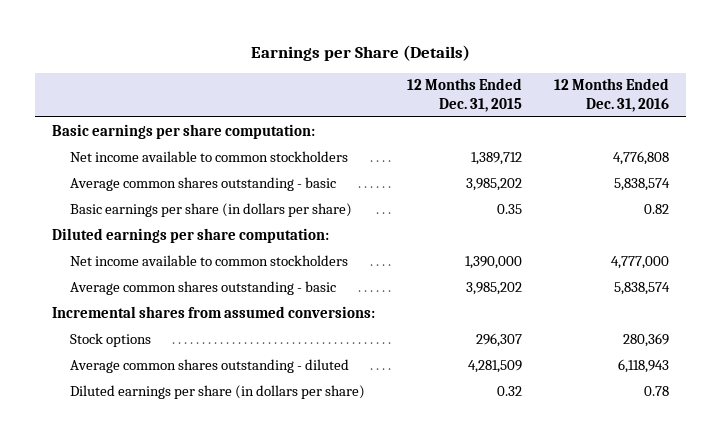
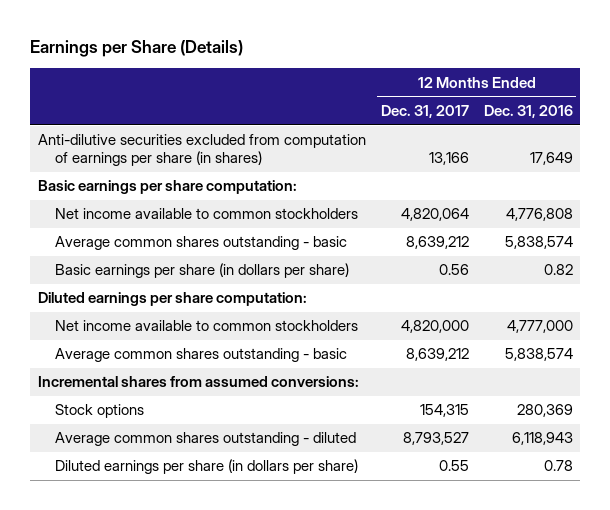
- | 12 Months Ended Dec. 31, 2015 | 12 Months Ended Dec. 31, 2016
+ | 12 Months Ended Dec. 31, 2017 | 12 Months Ended Dec. 31, 2016
+ Anti-dilutive securities excluded from computation of earnings per share (in shares) | 13,166 | 17,649

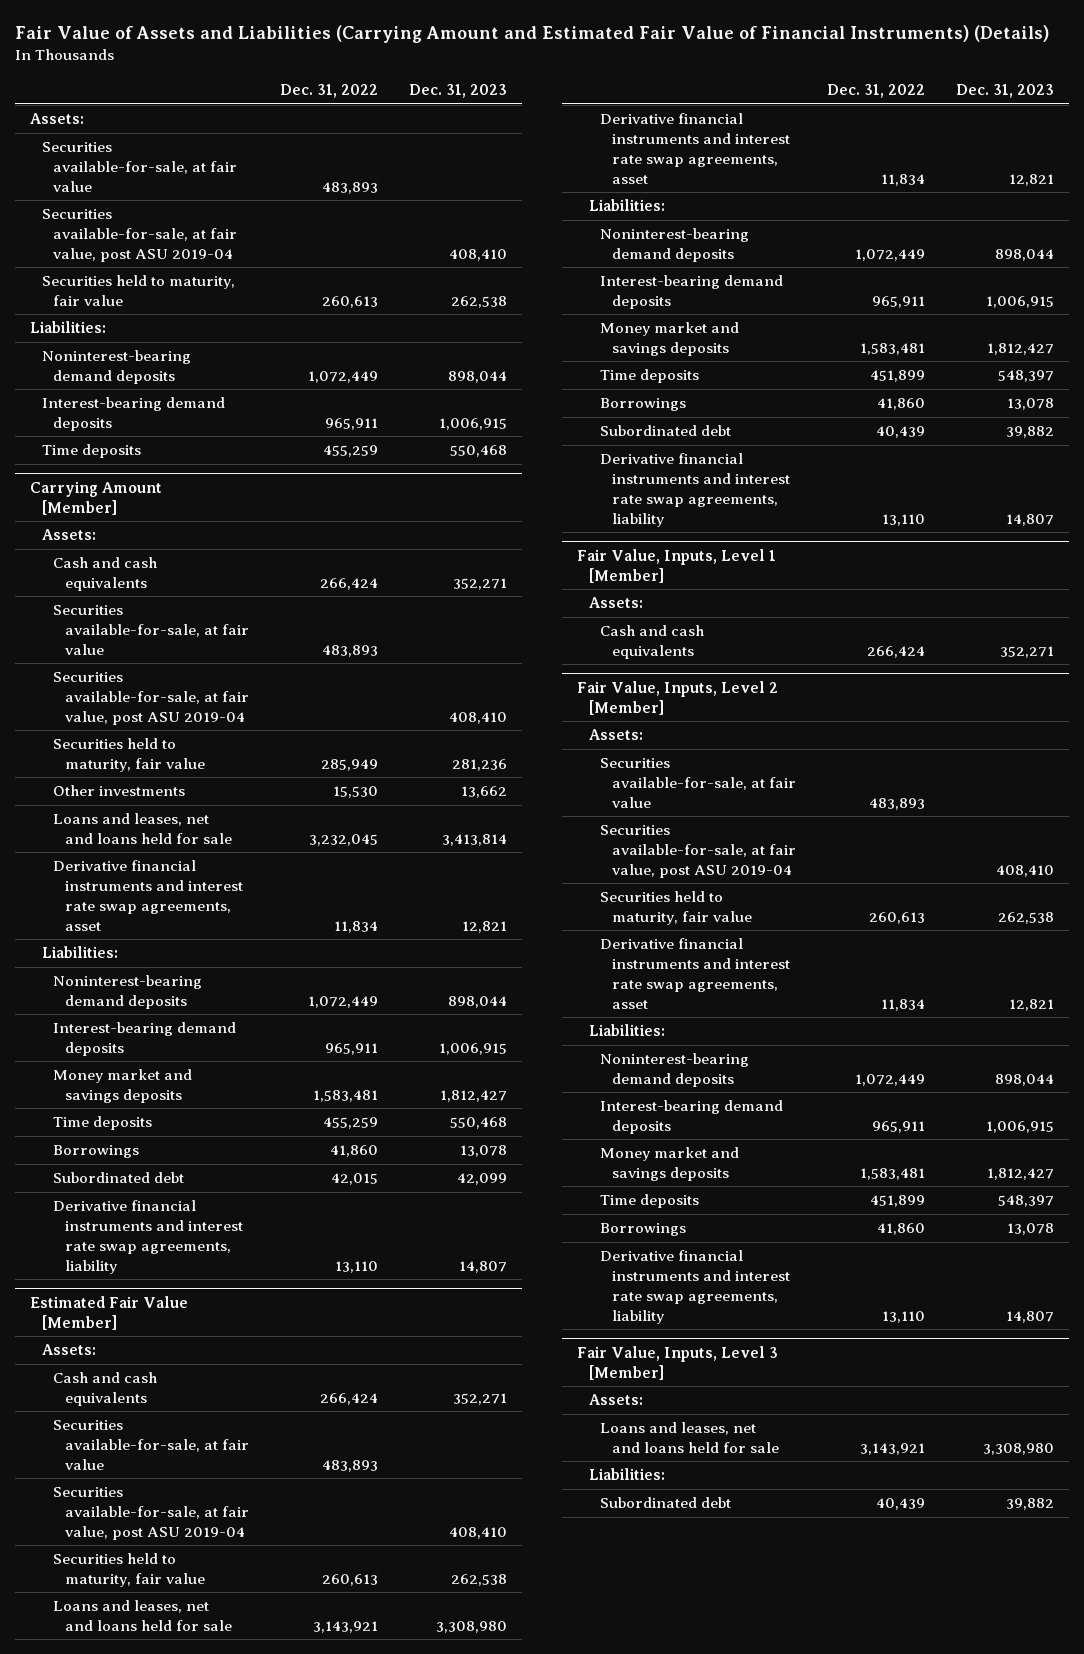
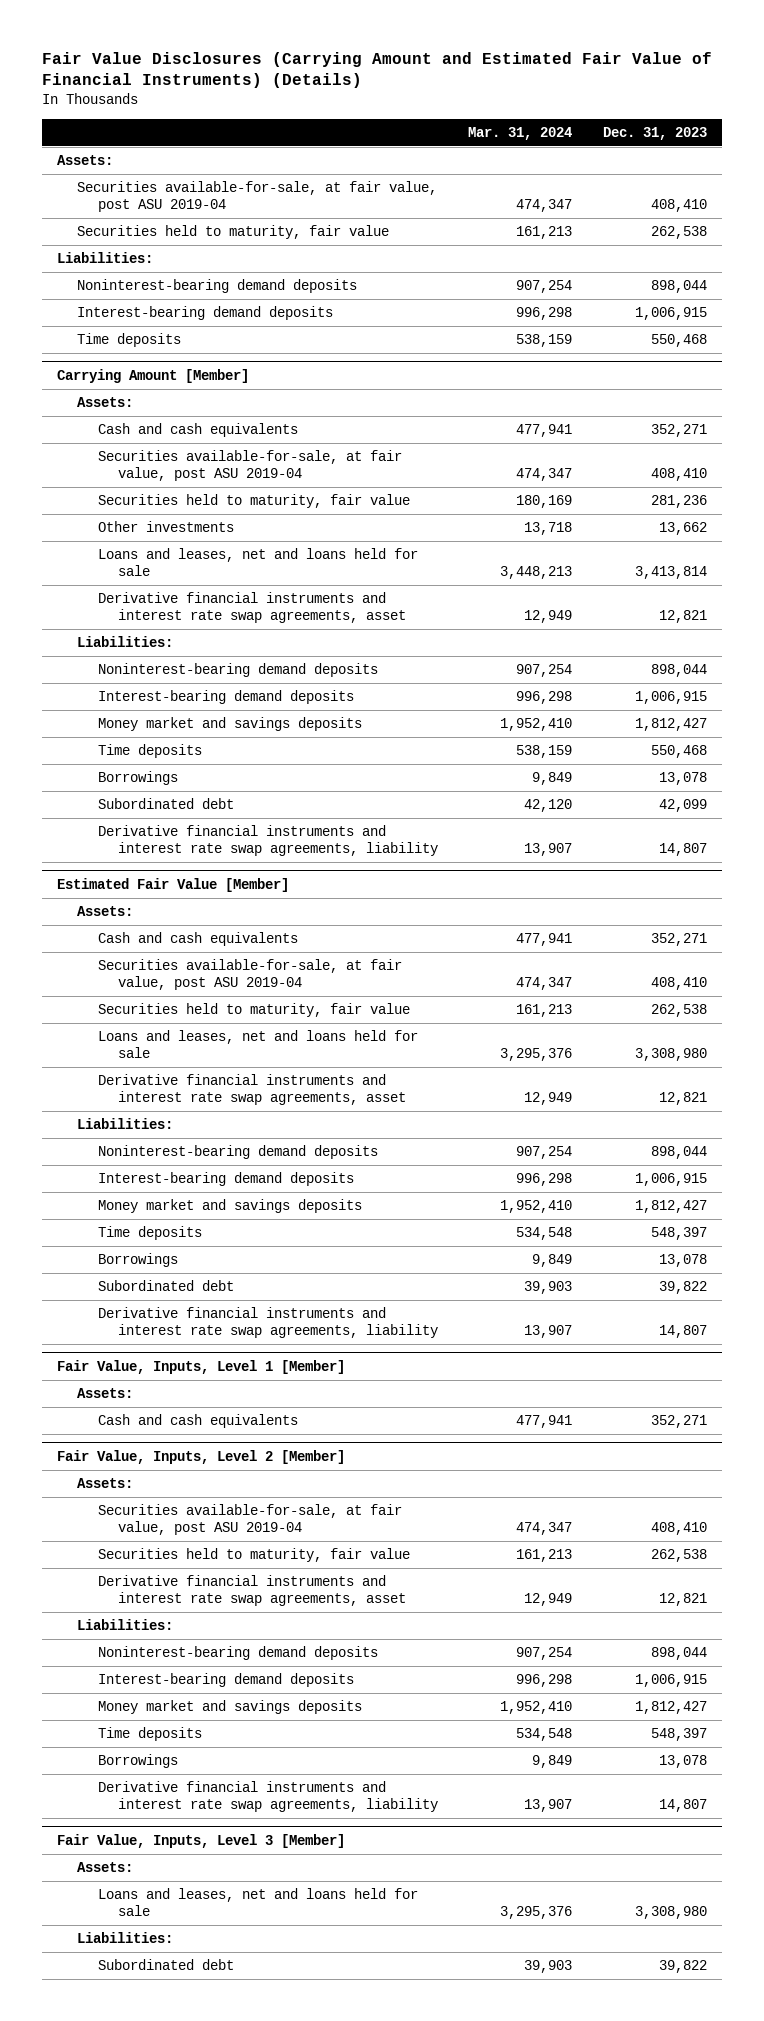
- Fair Value of Assets and Liabilities (Carrying Amount and Estimated Fair Value of Financial Instruments) (Details)
+ Fair Value Disclosures (Carrying Amount and Estimated Fair Value of Financial Instruments) (Details)
- | Dec. 31, 2022 | Dec. 31, 2023
+ | Mar. 31, 2024 | Dec. 31, 2023
- Securities available-for-sale, at fair value | 483,893 |
@ Carrying Amount [Member]
- Securities available-for-sale, at fair value | 483,893 |
@ Estimated Fair Value [Member]
- Securities available-for-sale, at fair value | 483,893 |
- Subordinated debt | 40,439 | 39,882
+ Subordinated debt | 39,903 | 39,822
@ Fair Value, Inputs, Level 2 [Member]
- Securities available-for-sale, at fair value | 483,893 |
@ Fair Value, Inputs, Level 3 [Member]
- Subordinated debt | 40,439 | 39,882
+ Subordinated debt | 39,903 | 39,822

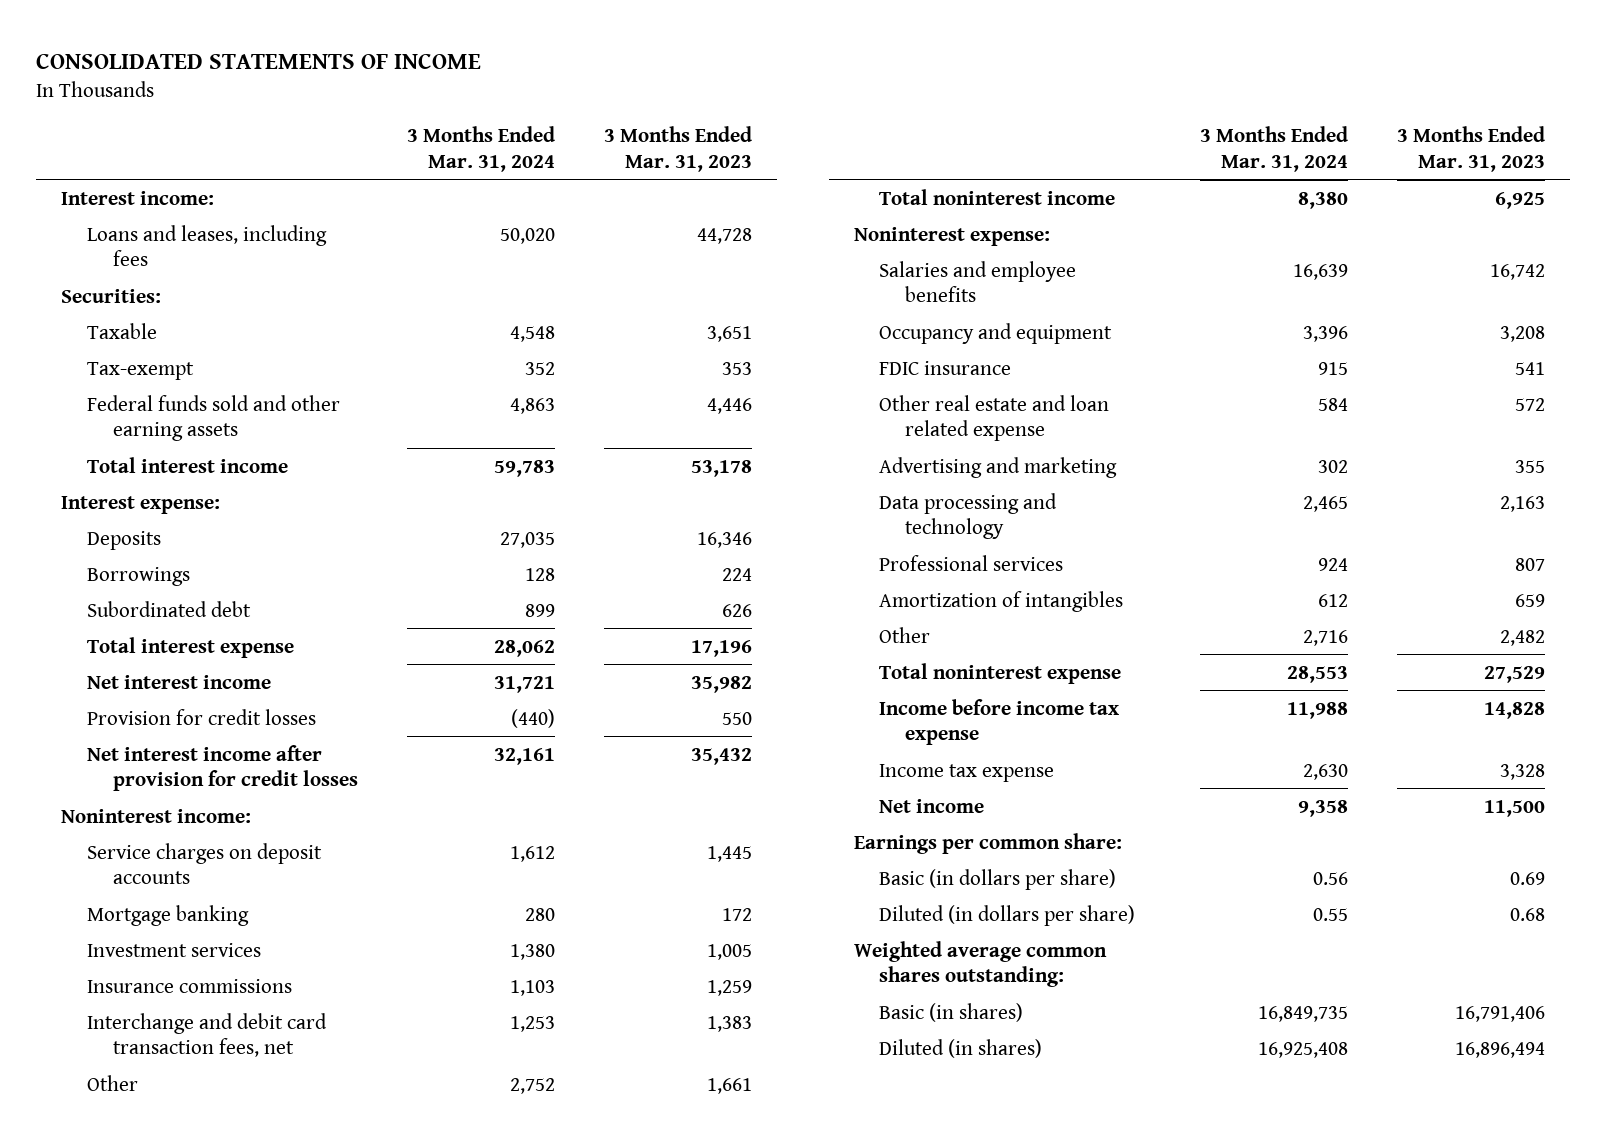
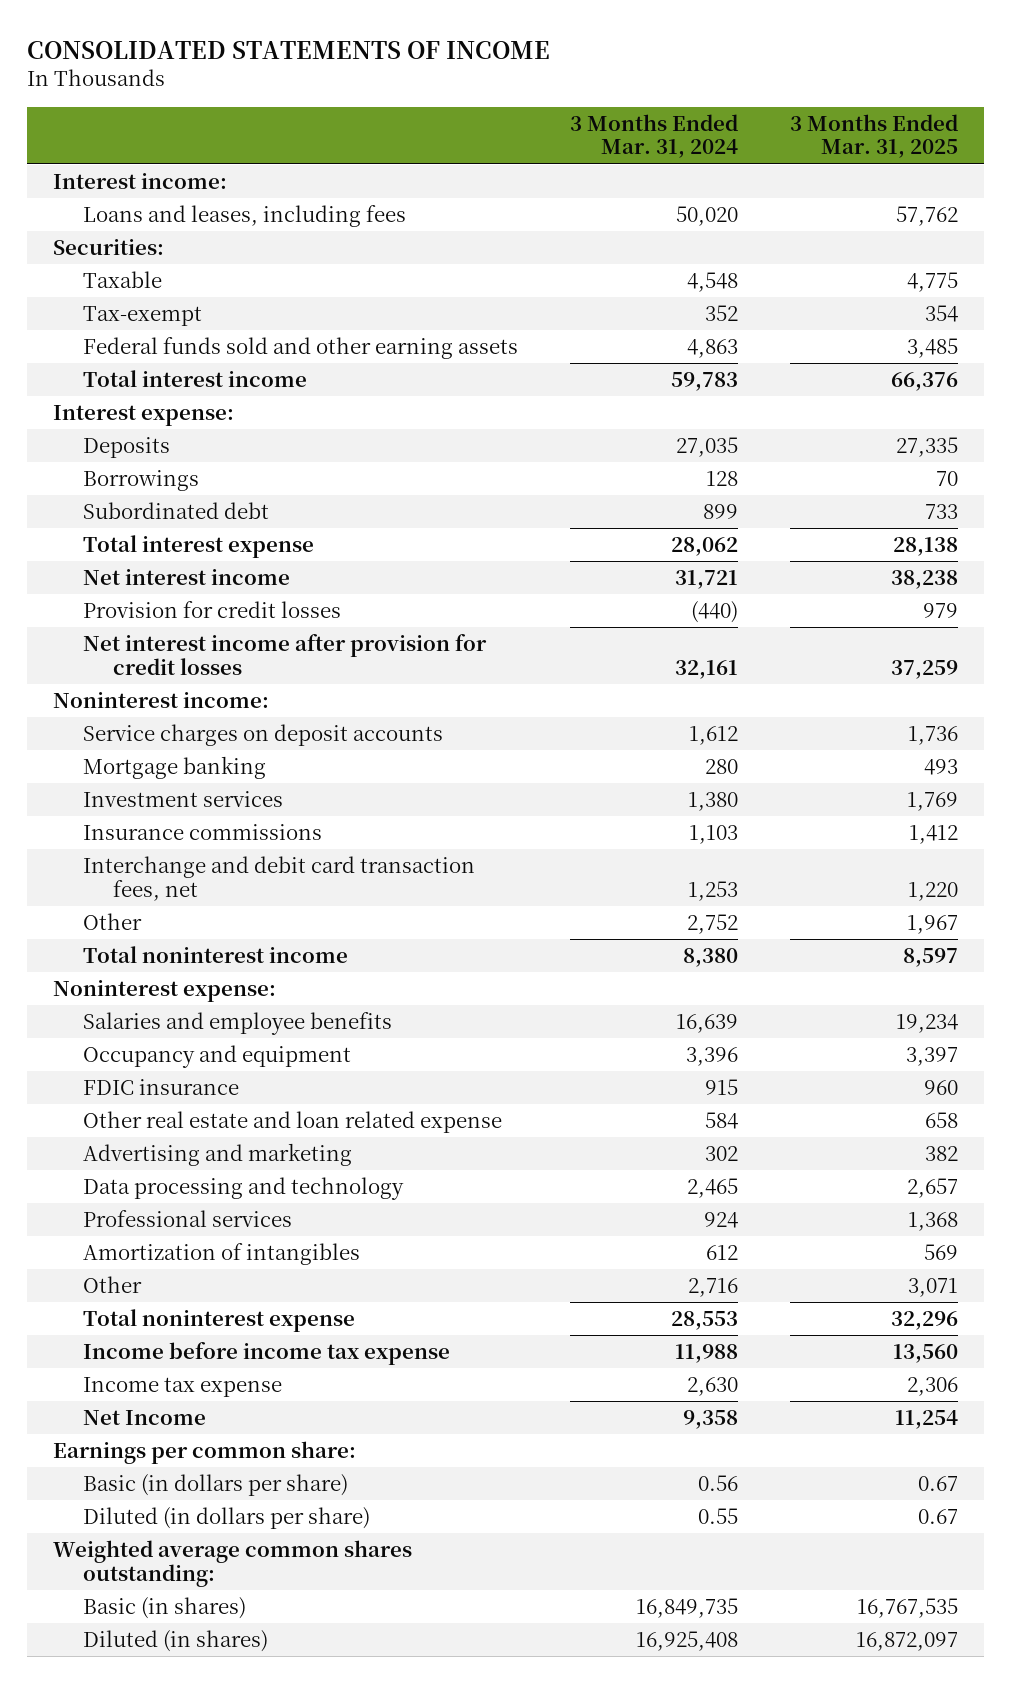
- | 3 Months Ended Mar. 31, 2024 | 3 Months Ended Mar. 31, 2023
+ | 3 Months Ended Mar. 31, 2024 | 3 Months Ended Mar. 31, 2025
- Net income | 9,358 | 11,500
+ Net Income | 9,358 | 11,254

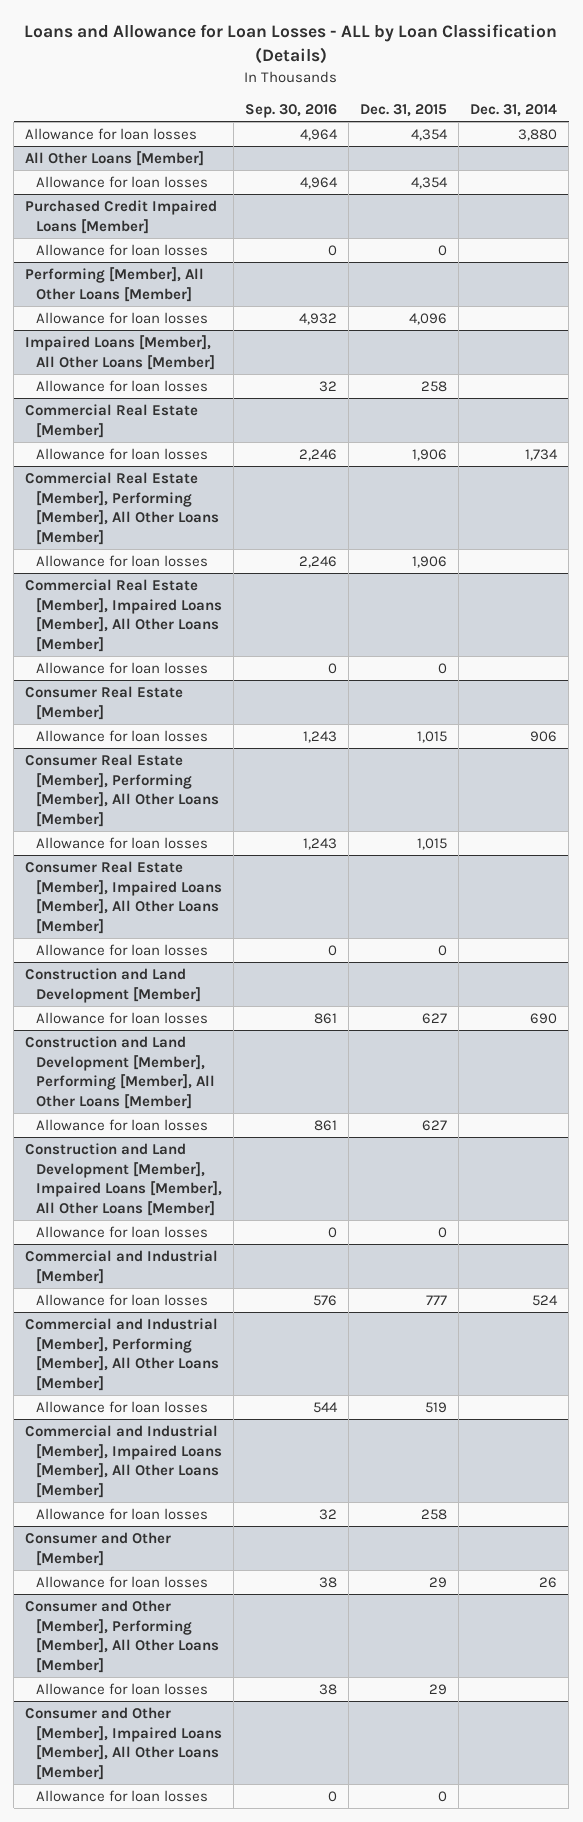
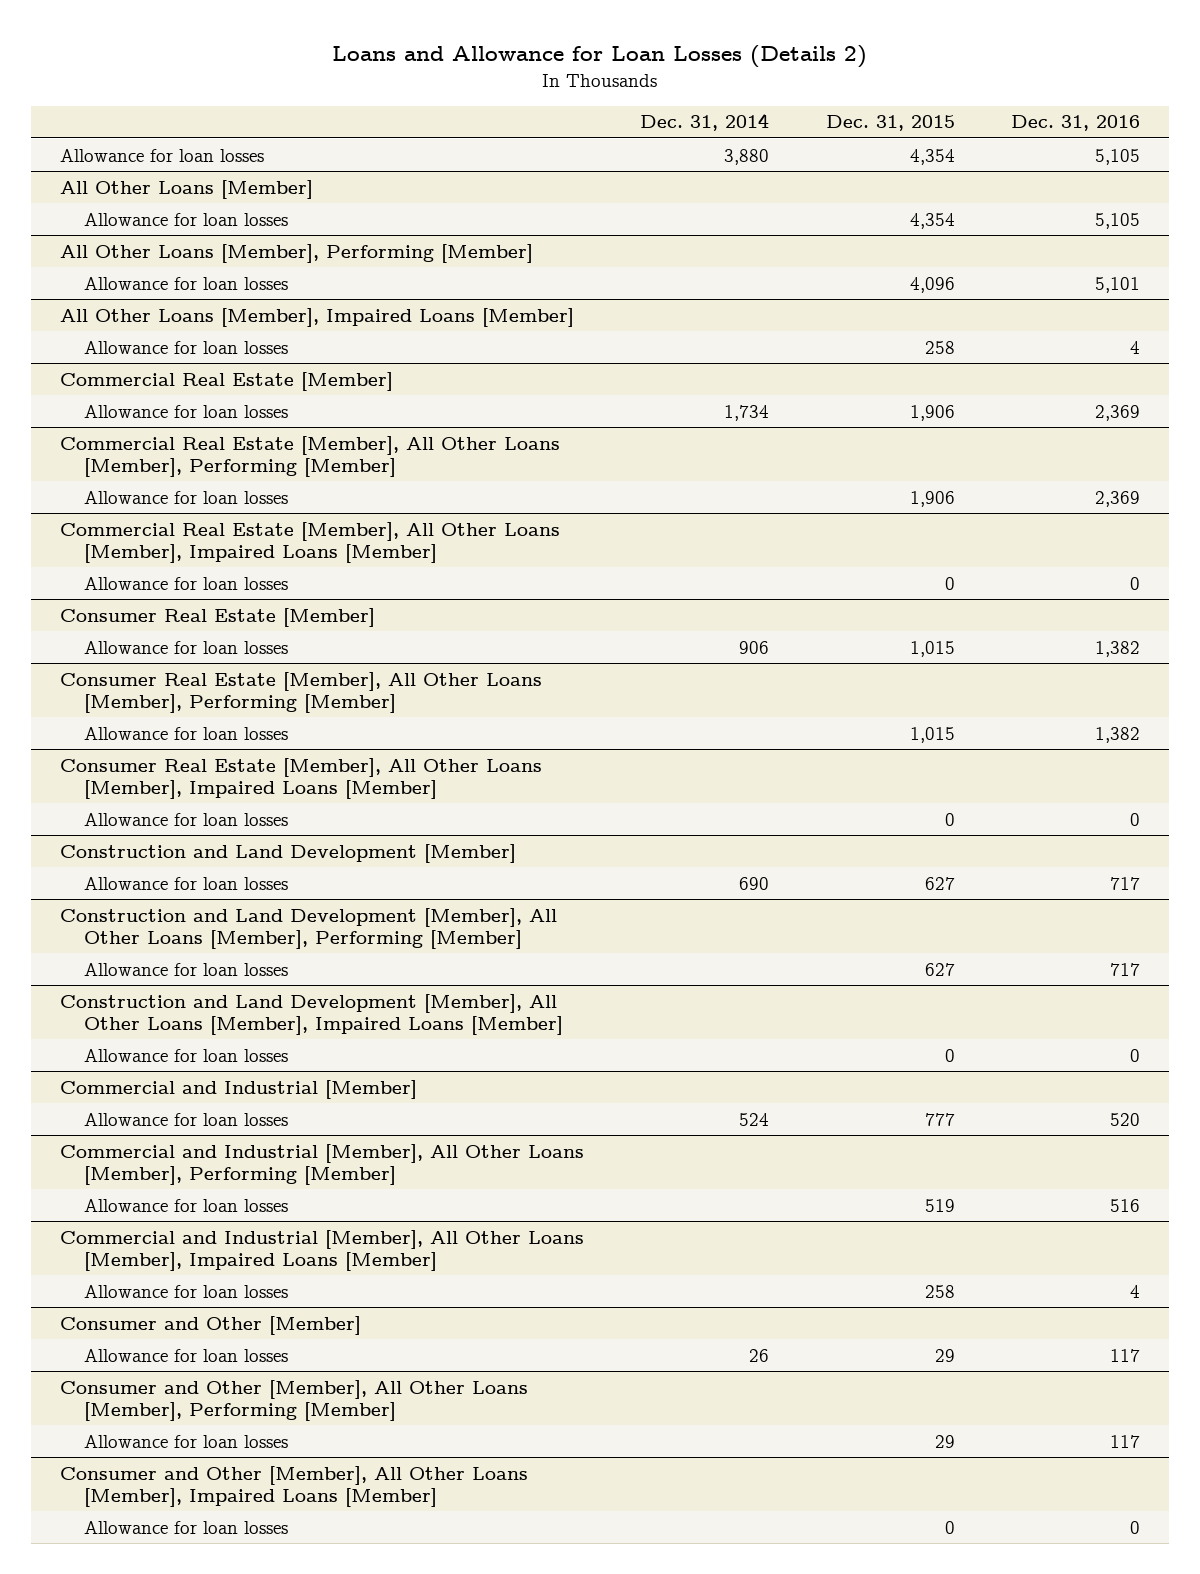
- Loans and Allowance for Loan Losses - ALL by Loan Classification (Details)
+ Loans and Allowance for Loan Losses (Details 2)
- | Sep. 30, 2016 | Dec. 31, 2015 | Dec. 31, 2014
+ | Dec. 31, 2014 | Dec. 31, 2015 | Dec. 31, 2016
- Purchased Credit Impaired Loans [Member]
- Allowance for loan losses | 0 | 0 |
- Performing [Member], All Other Loans [Member]
+ All Other Loans [Member], Performing [Member]
- Impaired Loans [Member], All Other Loans [Member]
+ All Other Loans [Member], Impaired Loans [Member]
- Commercial Real Estate [Member], Performing [Member], All Other Loans [Member]
+ Commercial Real Estate [Member], All Other Loans [Member], Performing [Member]
- Commercial Real Estate [Member], Impaired Loans [Member], All Other Loans [Member]
+ Commercial Real Estate [Member], All Other Loans [Member], Impaired Loans [Member]
- Consumer Real Estate [Member], Performing [Member], All Other Loans [Member]
+ Consumer Real Estate [Member], All Other Loans [Member], Performing [Member]
- Consumer Real Estate [Member], Impaired Loans [Member], All Other Loans [Member]
+ Consumer Real Estate [Member], All Other Loans [Member], Impaired Loans [Member]
- Construction and Land Development [Member], Performing [Member], All Other Loans [Member]
+ Construction and Land Development [Member], All Other Loans [Member], Performing [Member]
- Construction and Land Development [Member], Impaired Loans [Member], All Other Loans [Member]
+ Construction and Land Development [Member], All Other Loans [Member], Impaired Loans [Member]
- Commercial and Industrial [Member], Performing [Member], All Other Loans [Member]
+ Commercial and Industrial [Member], All Other Loans [Member], Performing [Member]
- Commercial and Industrial [Member], Impaired Loans [Member], All Other Loans [Member]
+ Commercial and Industrial [Member], All Other Loans [Member], Impaired Loans [Member]
- Consumer and Other [Member], Performing [Member], All Other Loans [Member]
+ Consumer and Other [Member], All Other Loans [Member], Performing [Member]
- Consumer and Other [Member], Impaired Loans [Member], All Other Loans [Member]
+ Consumer and Other [Member], All Other Loans [Member], Impaired Loans [Member]

